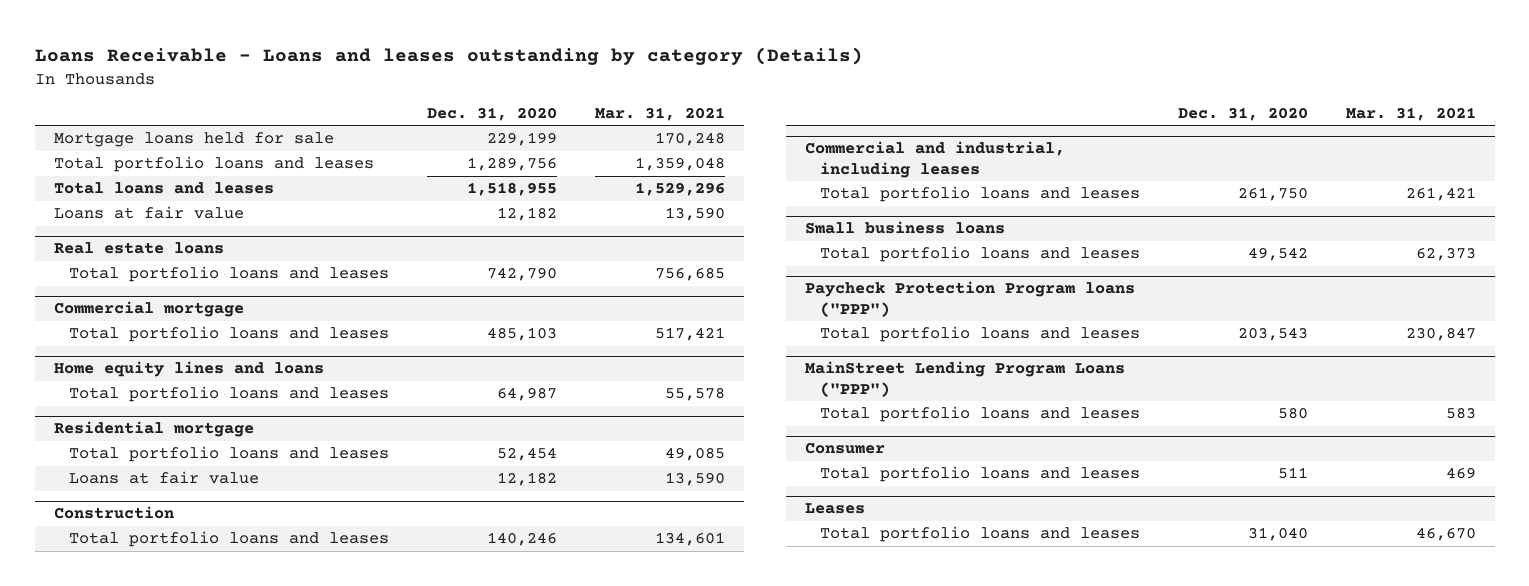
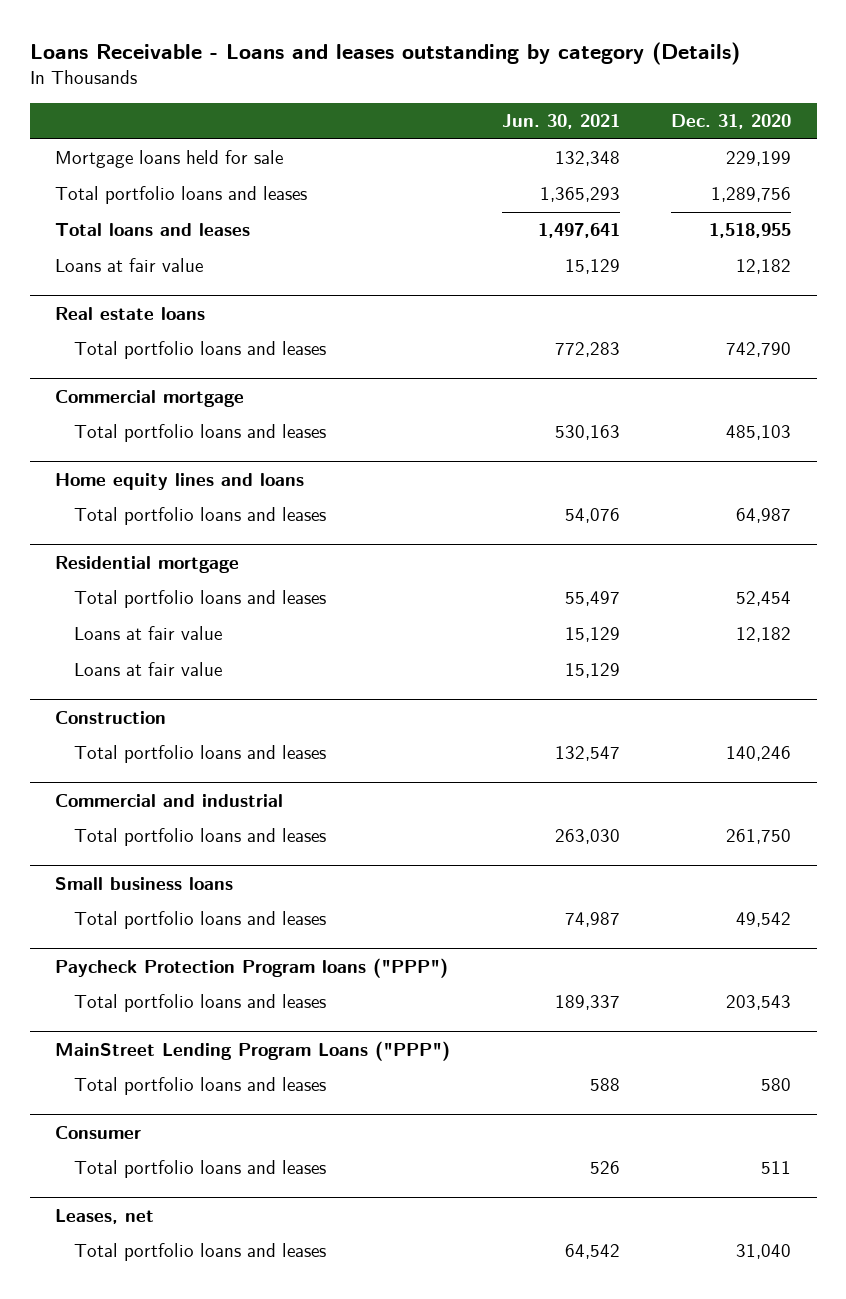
- | Dec. 31, 2020 | Mar. 31, 2021
+ | Jun. 30, 2021 | Dec. 31, 2020
@ Residential mortgage
+ Loans at fair value | 15,129 |
- Commercial and industrial, including leases
+ Commercial and industrial
- Leases
+ Leases, net

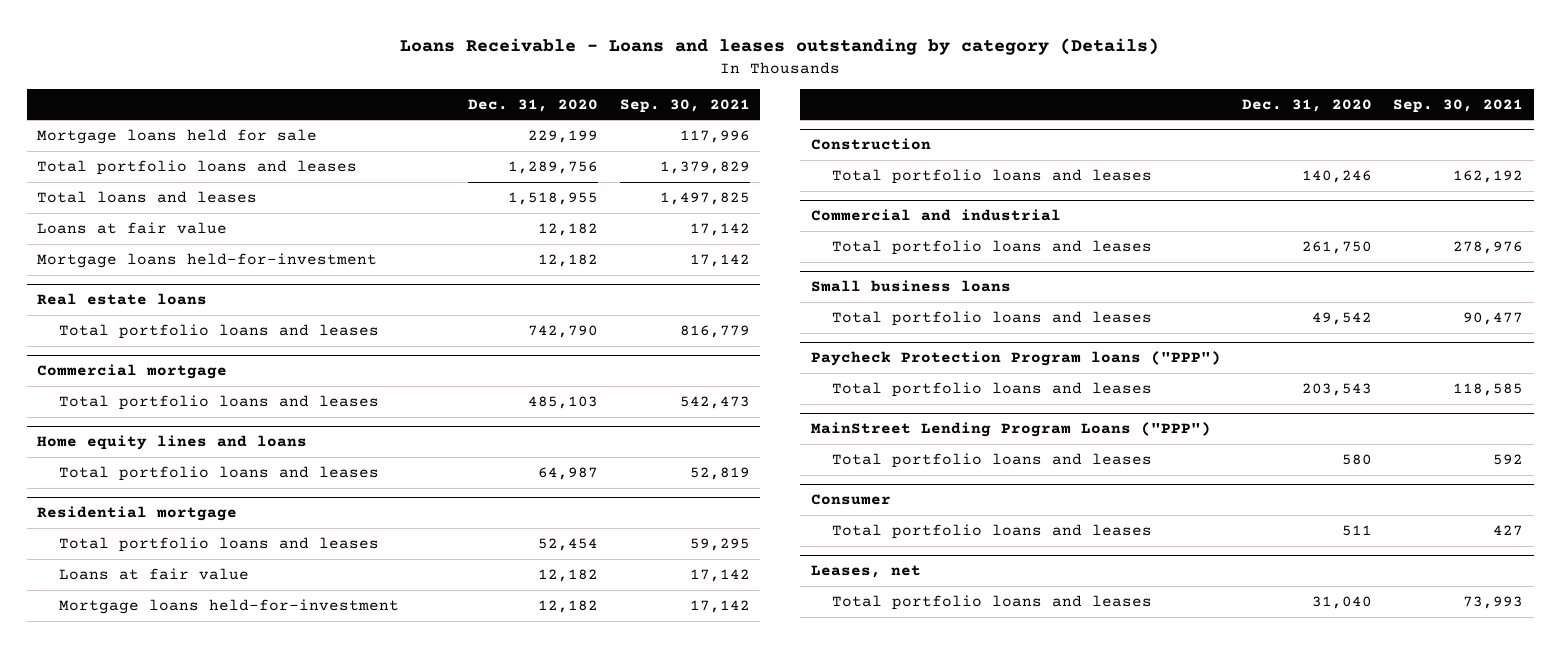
- | Jun. 30, 2021 | Dec. 31, 2020
+ | Dec. 31, 2020 | Sep. 30, 2021
+ Mortgage loans held-for-investment | 12,182 | 17,142
@ Residential mortgage
- Loans at fair value | 15,129 |
+ Mortgage loans held-for-investment | 12,182 | 17,142

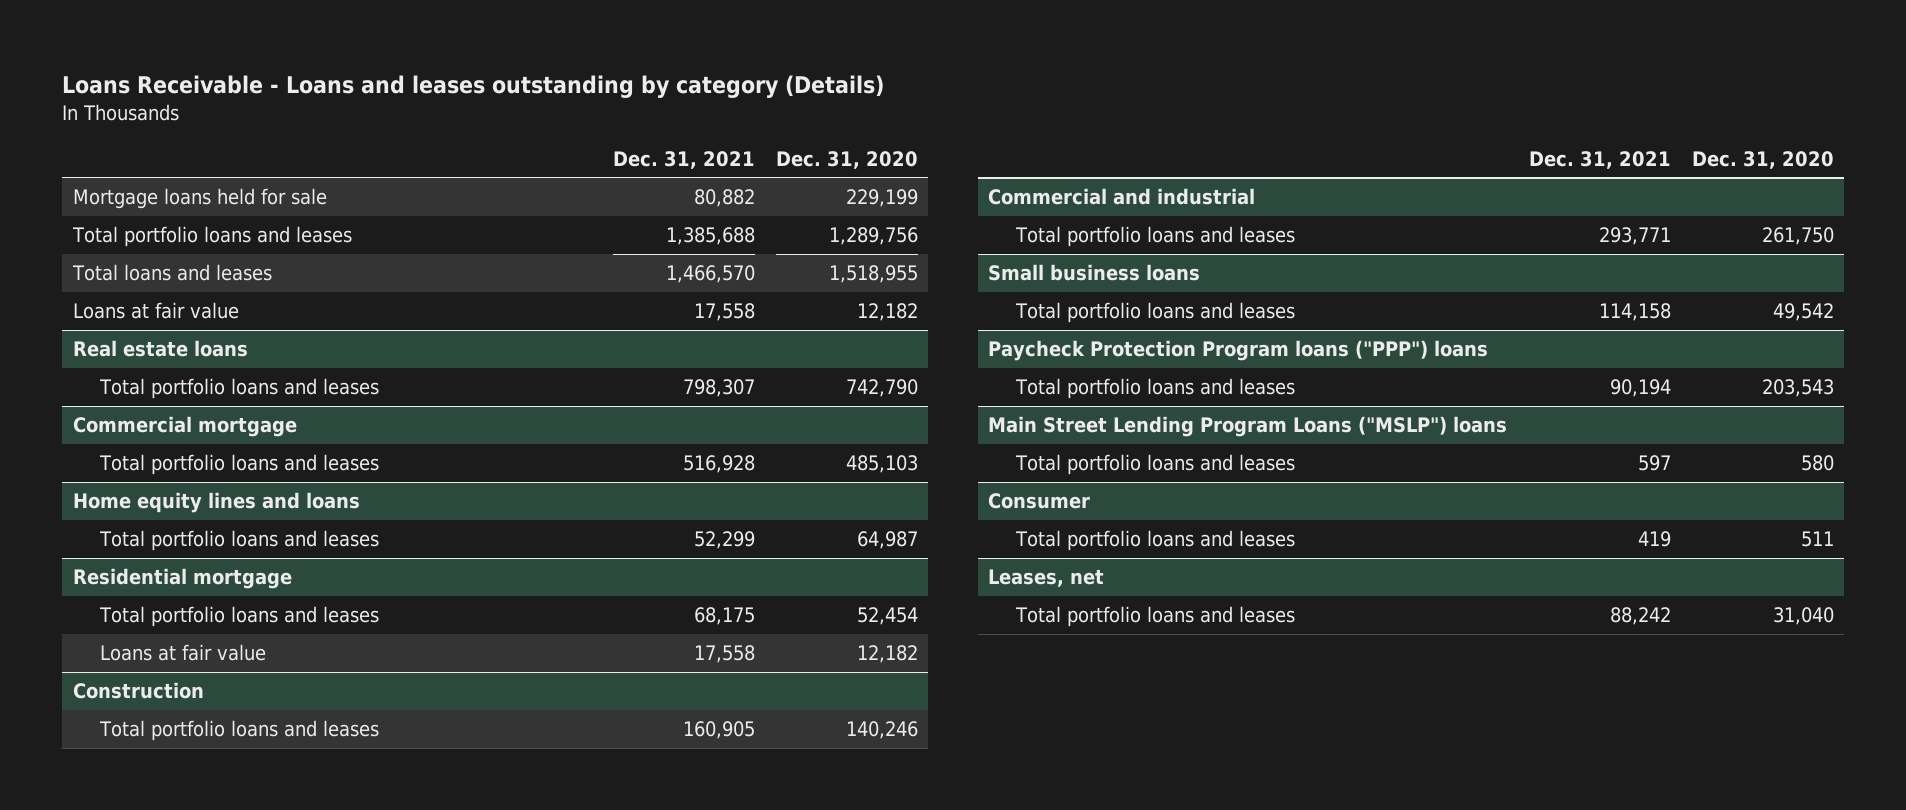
- | Dec. 31, 2020 | Sep. 30, 2021
+ | Dec. 31, 2021 | Dec. 31, 2020
- Mortgage loans held-for-investment | 12,182 | 17,142
@ Residential mortgage
- Mortgage loans held-for-investment | 12,182 | 17,142
- Paycheck Protection Program loans ("PPP")
+ Paycheck Protection Program loans ("PPP") loans
- MainStreet Lending Program Loans ("PPP")
+ Main Street Lending Program Loans ("MSLP") loans

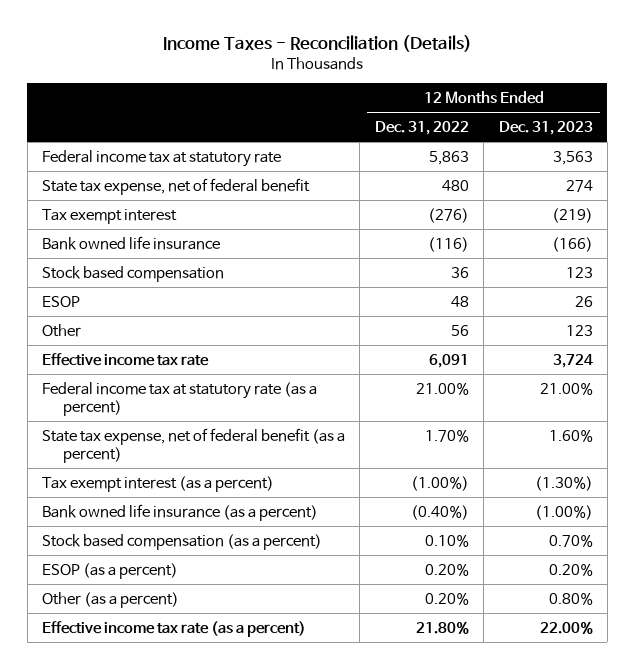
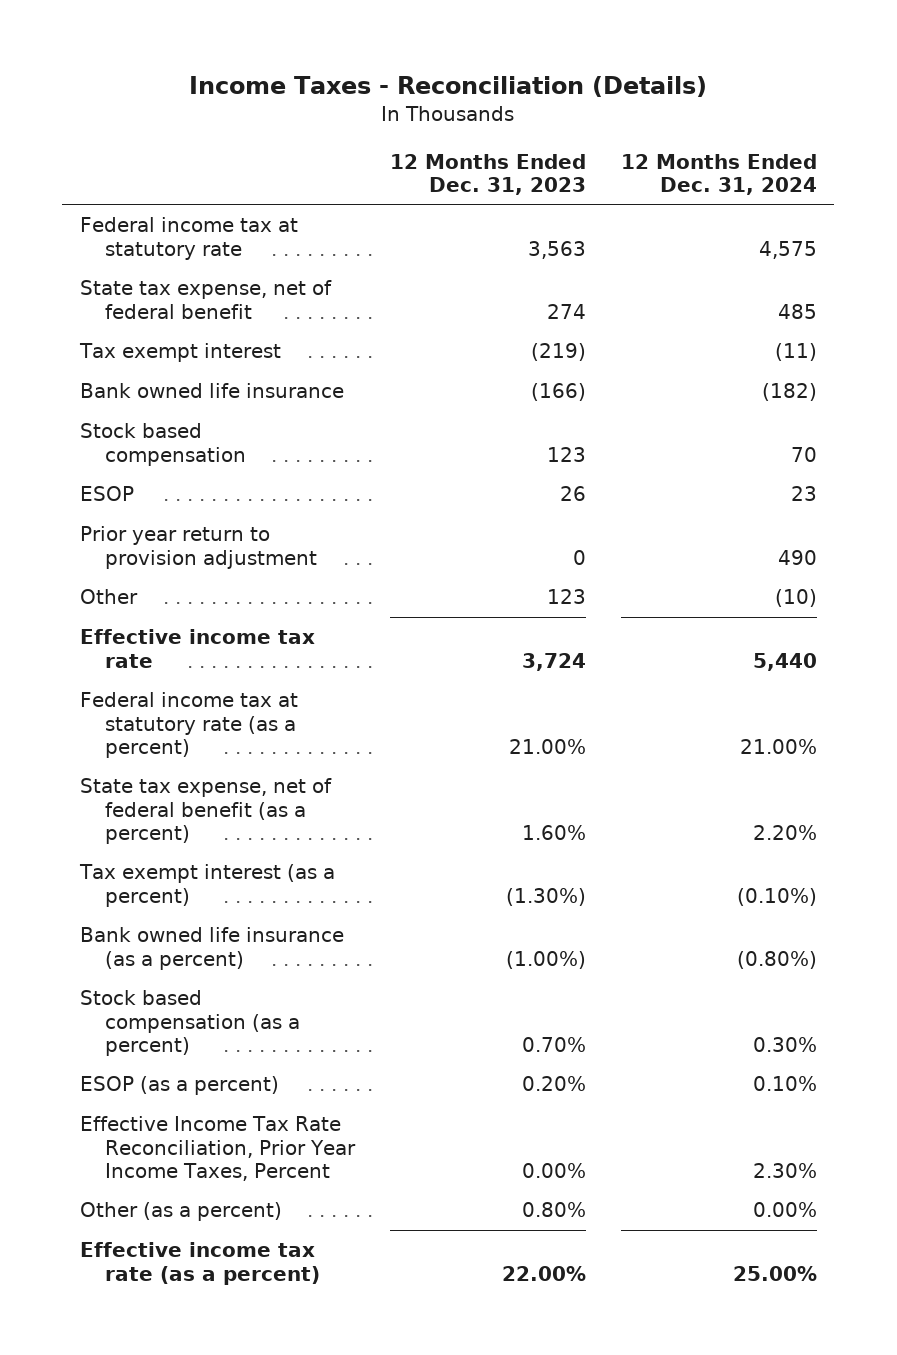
- | 12 Months Ended Dec. 31, 2022 | 12 Months Ended Dec. 31, 2023
+ | 12 Months Ended Dec. 31, 2023 | 12 Months Ended Dec. 31, 2024
+ Prior year return to provision adjustment | 0 | 490
+ Effective Income Tax Rate Reconciliation, Prior Year Income Taxes, Percent | 0.00% | 2.30%

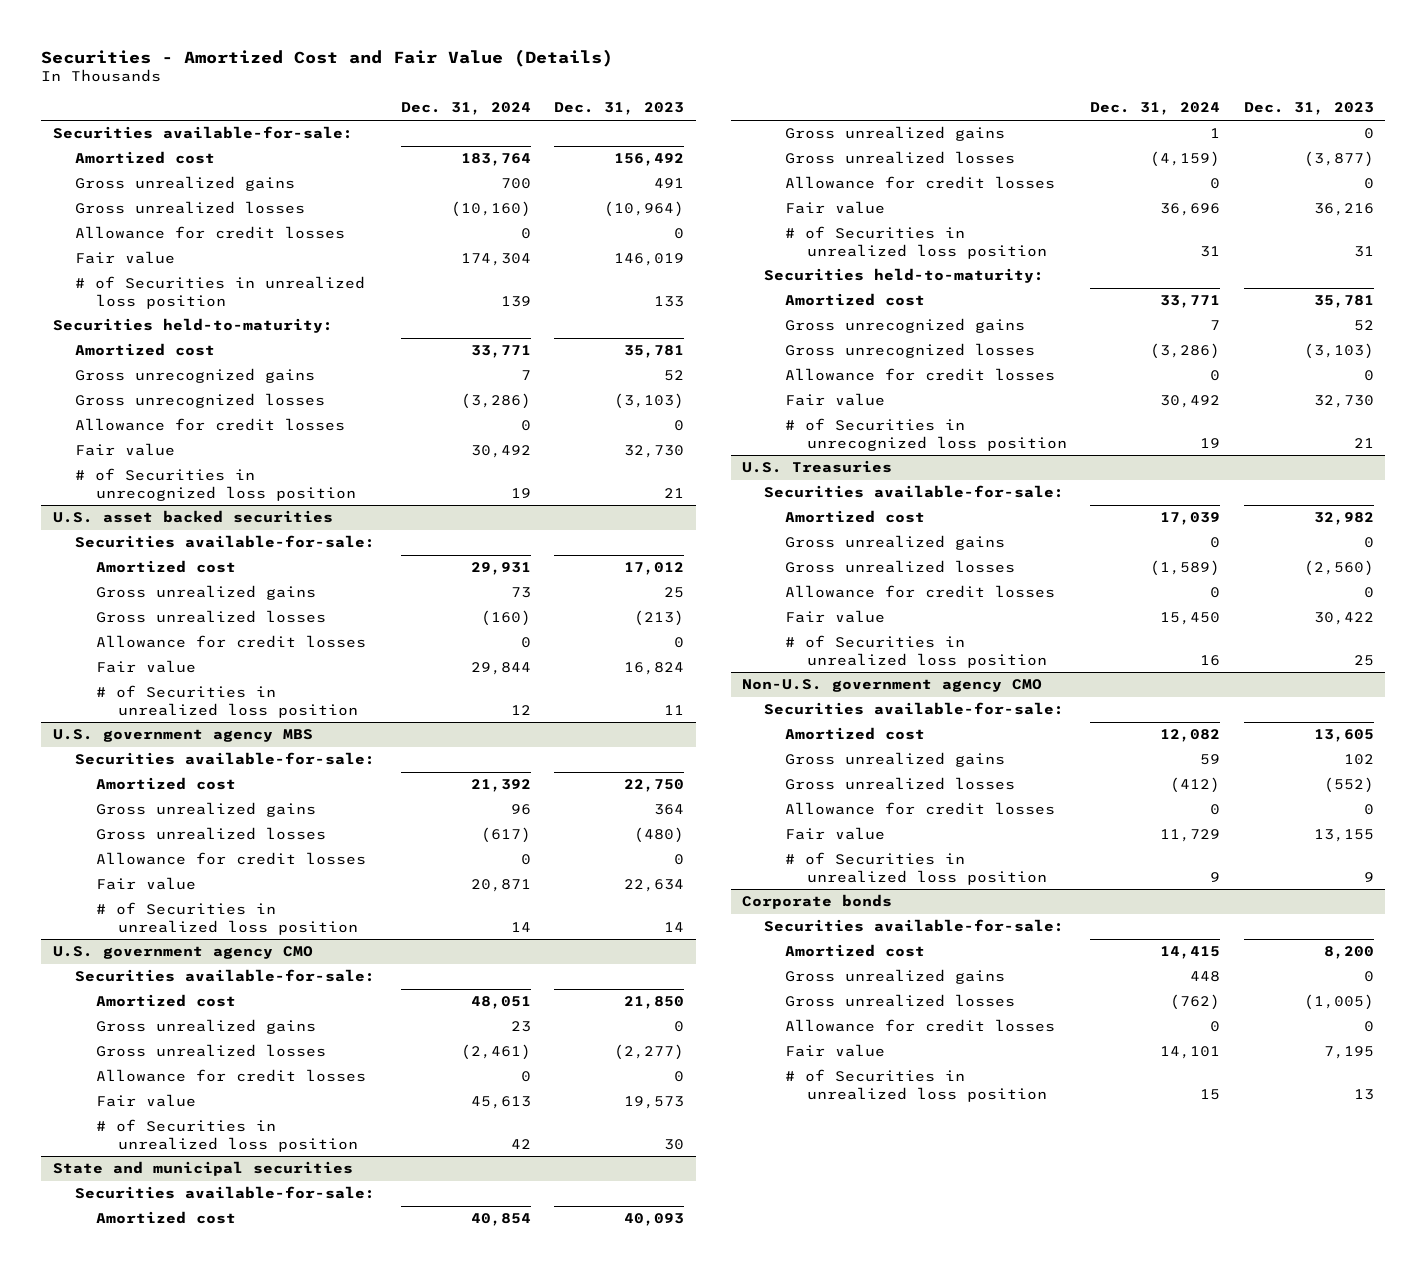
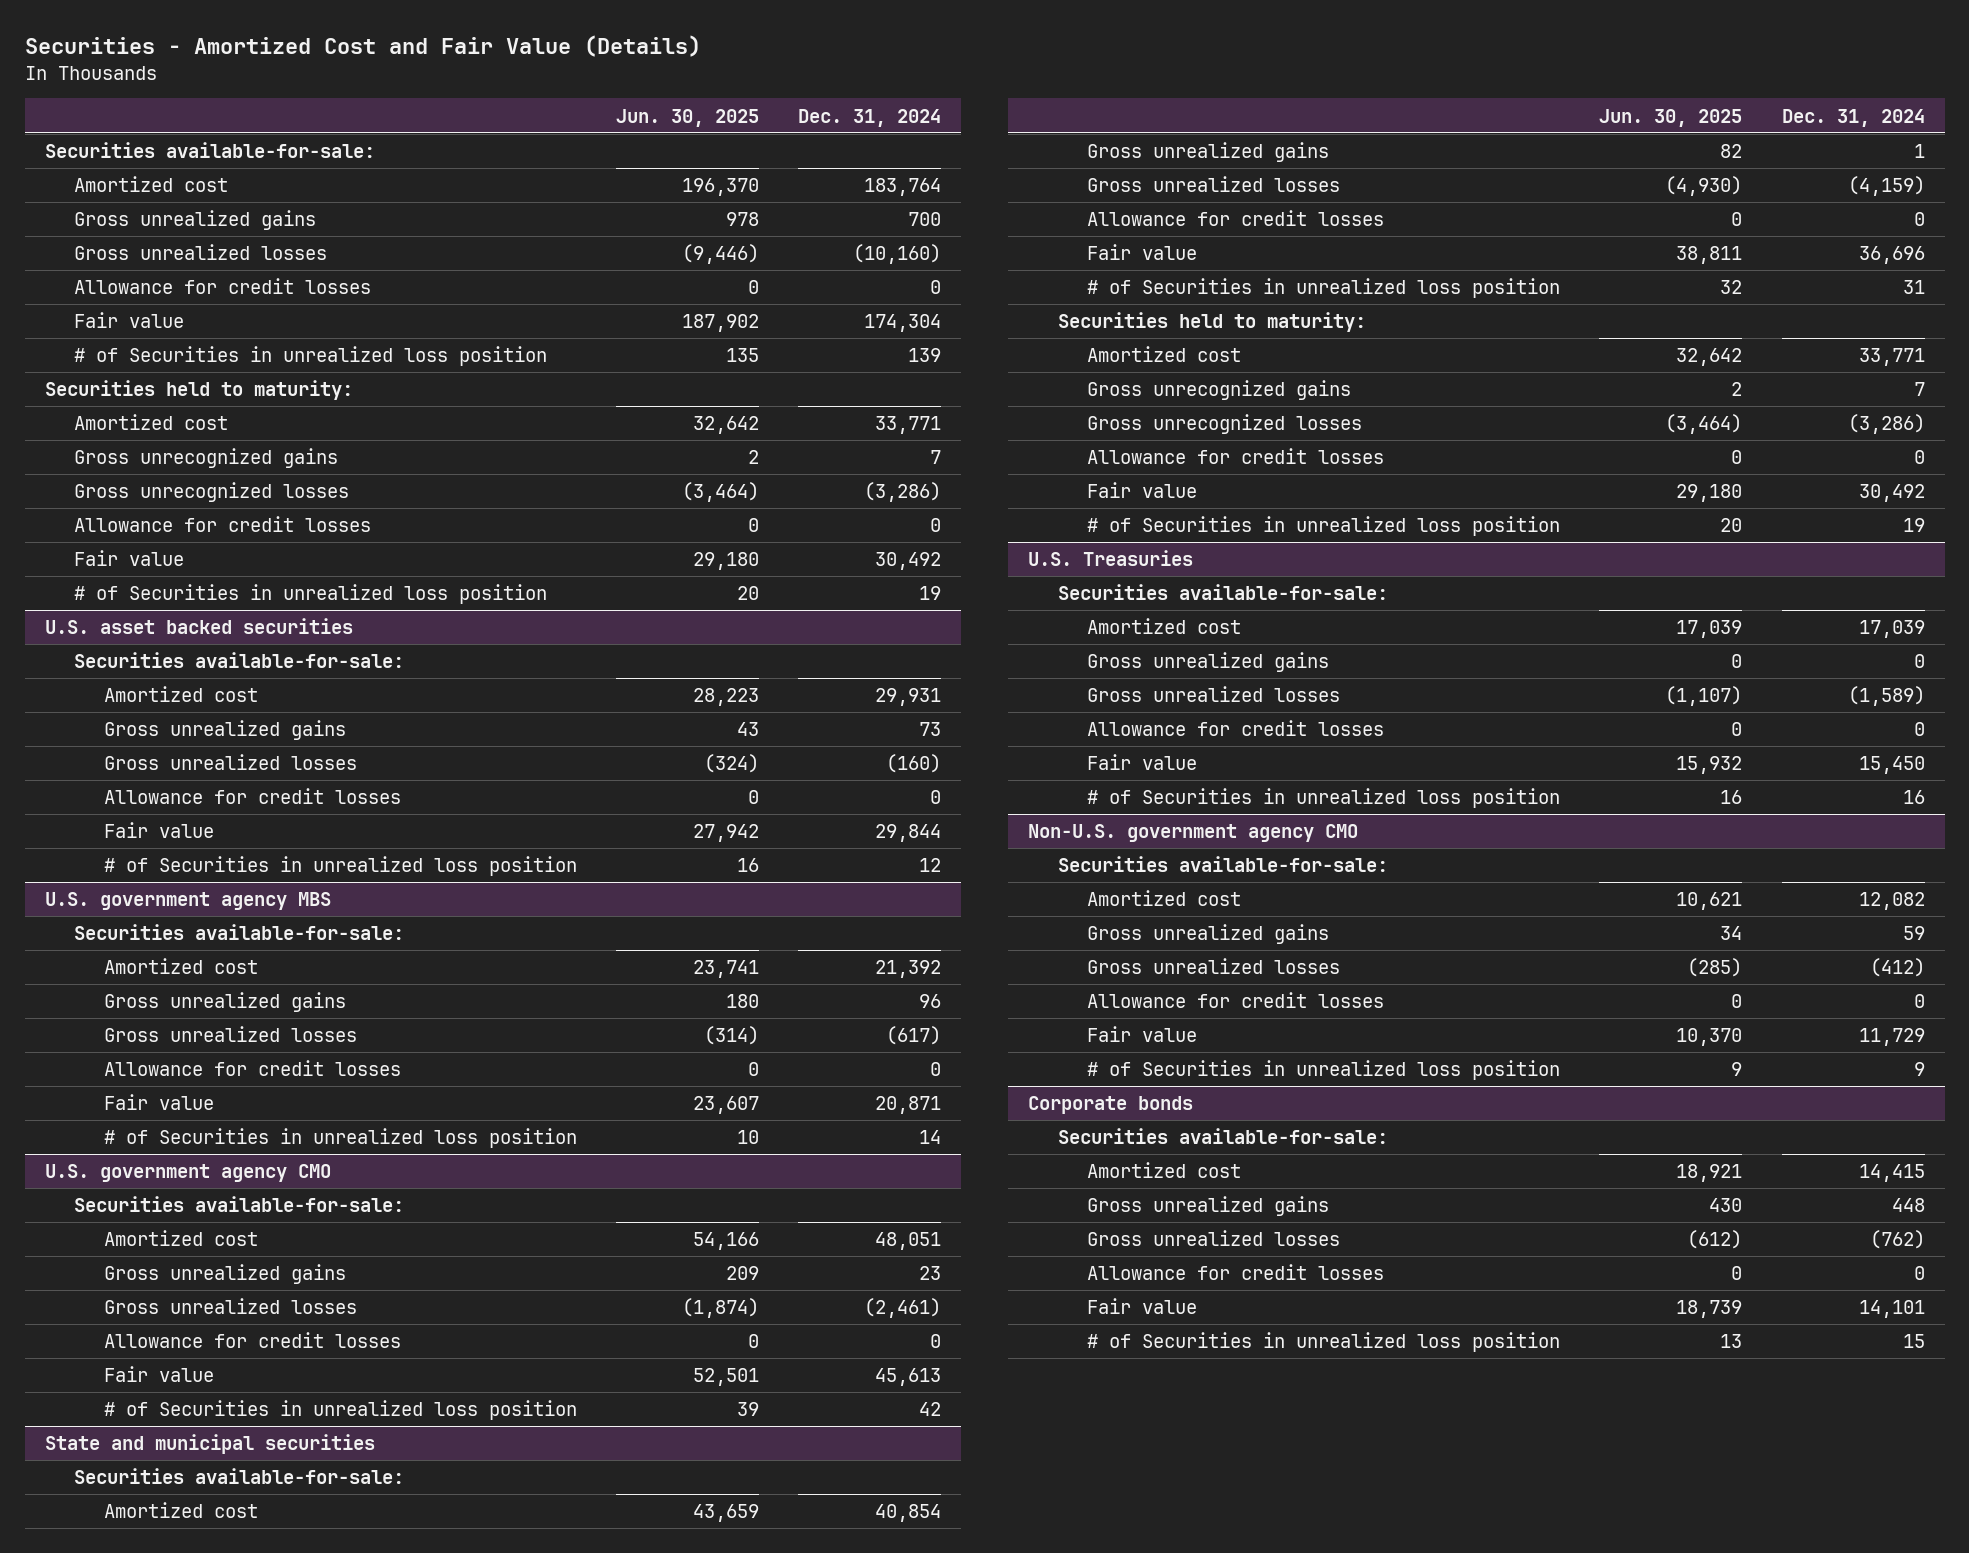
- | Dec. 31, 2024 | Dec. 31, 2023
+ | Jun. 30, 2025 | Dec. 31, 2024
- Securities held-to-maturity:
+ Securities held to maturity:
- # of Securities in unrecognized loss position | 19 | 21
+ # of Securities in unrealized loss position | 20 | 19
@ State and municipal securities
- Securities held-to-maturity:
+ Securities held to maturity:
- # of Securities in unrecognized loss position | 19 | 21
+ # of Securities in unrealized loss position | 20 | 19

